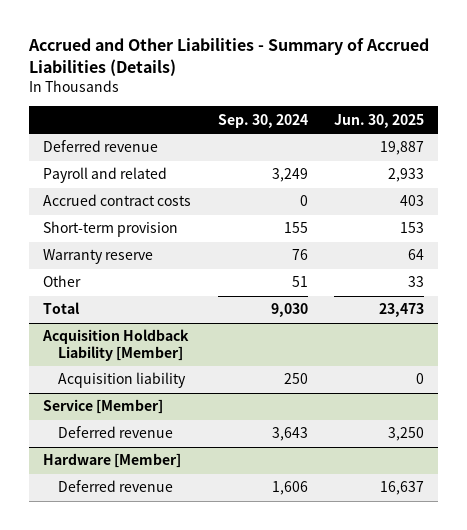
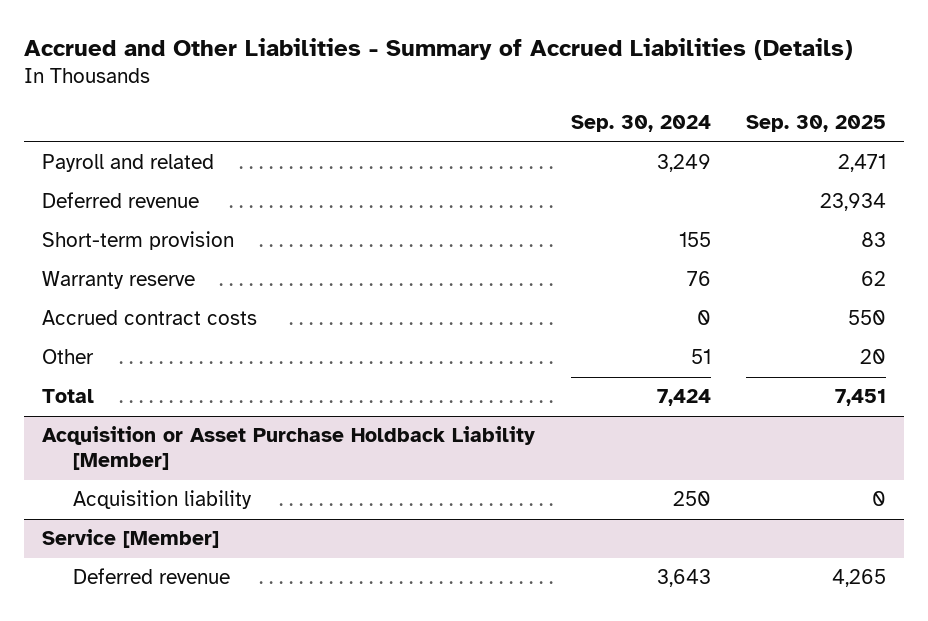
- | Sep. 30, 2024 | Jun. 30, 2025
+ | Sep. 30, 2024 | Sep. 30, 2025
moved down: Deferred revenue | | 23,934
moved down: Accrued contract costs | 0 | 550
- Total | 9,030 | 23,473
- Acquisition Holdback Liability [Member]
+ Total | 7,424 | 7,451
+ Acquisition or Asset Purchase Holdback Liability [Member]
- Hardware [Member]
- Deferred revenue | 1,606 | 16,637

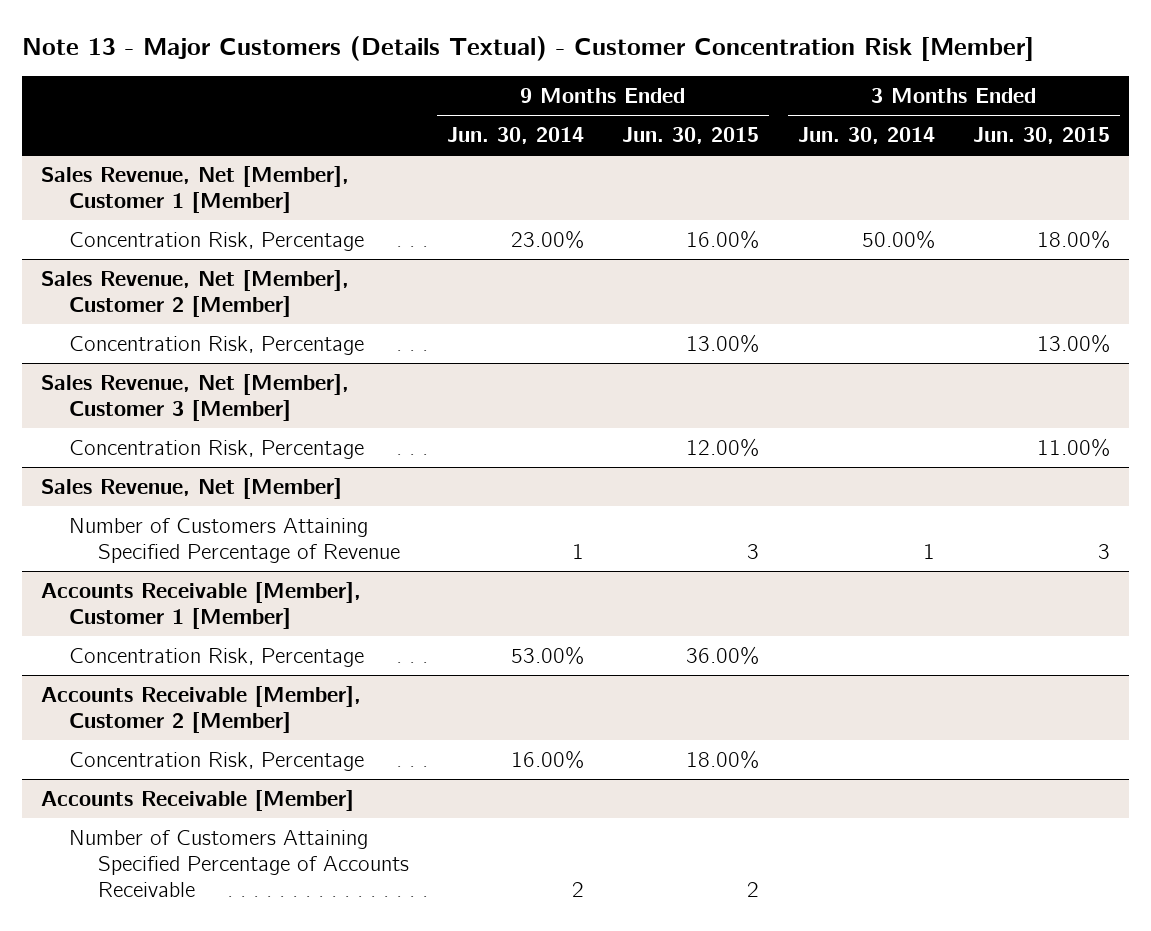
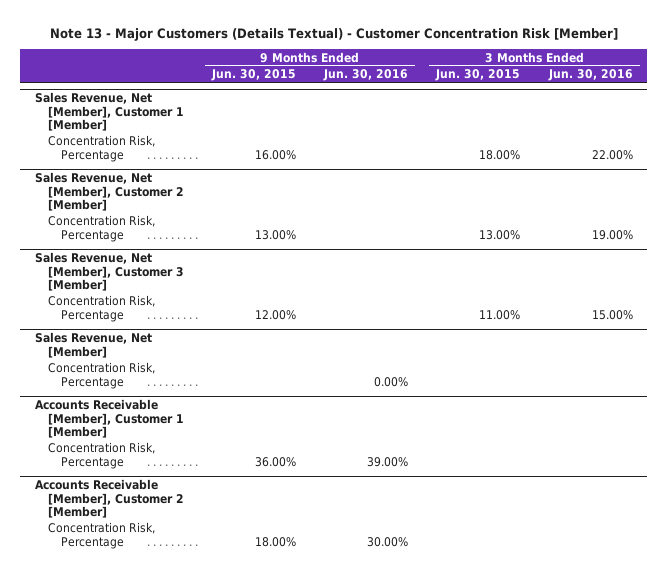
- | 9 Months Ended Jun. 30, 2014 | 9 Months Ended Jun. 30, 2015 | 3 Months Ended Jun. 30, 2014 | 3 Months Ended Jun. 30, 2015
+ | 9 Months Ended Jun. 30, 2015 | 9 Months Ended Jun. 30, 2016 | 3 Months Ended Jun. 30, 2015 | 3 Months Ended Jun. 30, 2016
@ Sales Revenue, Net [Member]
- Number of Customers Attaining Specified Percentage of Revenue | 1 | 3 | 1 | 3
+ Concentration Risk, Percentage | | 0.00% | |
- Accounts Receivable [Member]
- Number of Customers Attaining Specified Percentage of Accounts Receivable | 2 | 2 | |

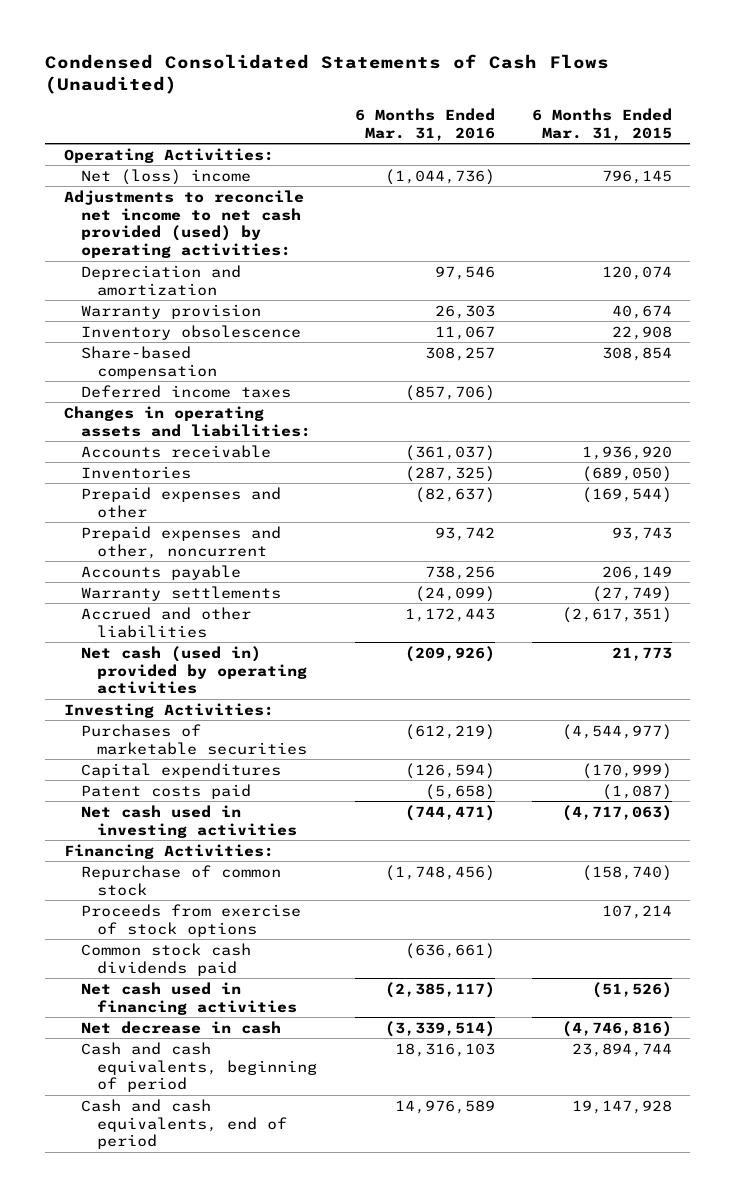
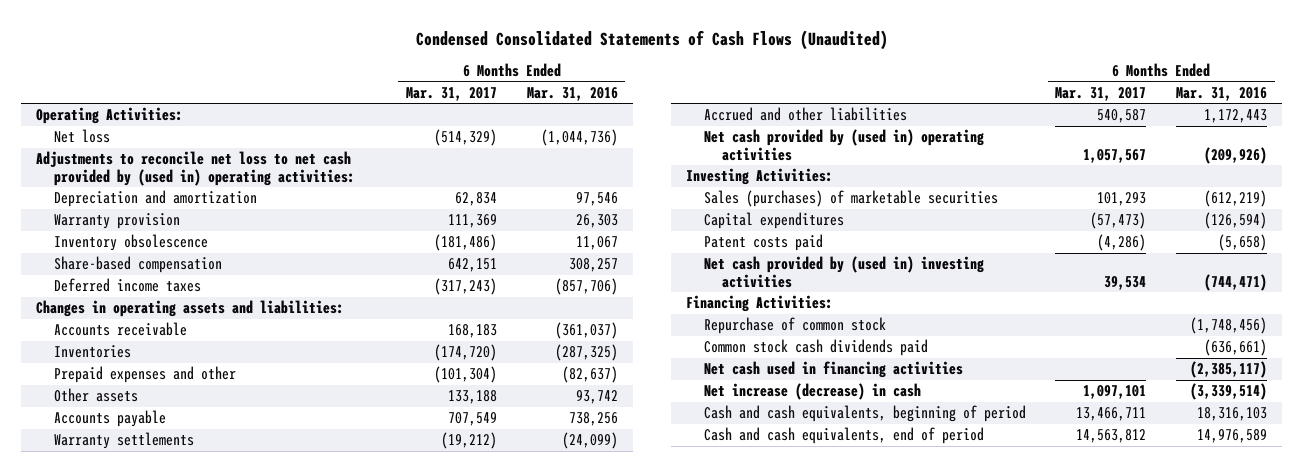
- | 6 Months Ended Mar. 31, 2016 | 6 Months Ended Mar. 31, 2015
+ | 6 Months Ended Mar. 31, 2017 | 6 Months Ended Mar. 31, 2016
- Net (loss) income | (1,044,736) | 796,145
- Adjustments to reconcile net income to net cash provided (used) by operating activities:
+ Net loss | (514,329) | (1,044,736)
+ Adjustments to reconcile net loss to net cash provided by (used in) operating activities:
- Prepaid expenses and other, noncurrent | 93,742 | 93,743
+ Other assets | 133,188 | 93,742
- Net cash (used in) provided by operating activities | (209,926) | 21,773
+ Net cash provided by (used in) operating activities | 1,057,567 | (209,926)
- Purchases of marketable securities | (612,219) | (4,544,977)
+ Sales (purchases) of marketable securities | 101,293 | (612,219)
- Net cash used in investing activities | (744,471) | (4,717,063)
+ Net cash provided by (used in) investing activities | 39,534 | (744,471)
- Proceeds from exercise of stock options | | 107,214
- Net decrease in cash | (3,339,514) | (4,746,816)
+ Net increase (decrease) in cash | 1,097,101 | (3,339,514)

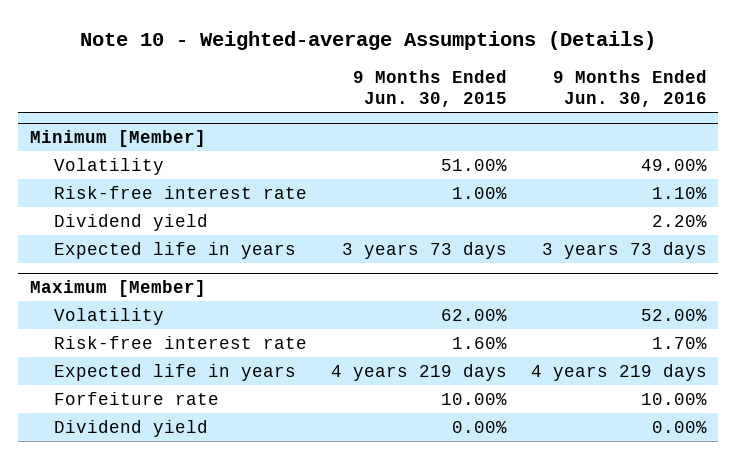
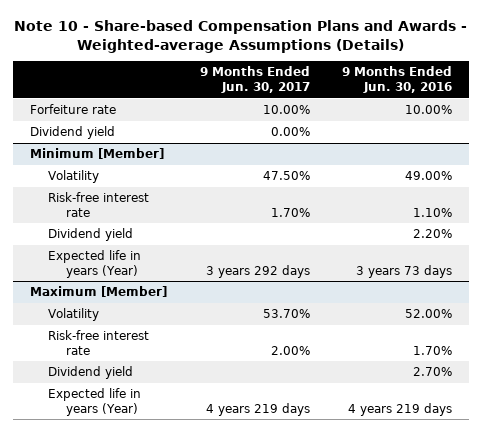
- Note 10 - Weighted-average Assumptions (Details)
+ Note 10 - Share-based Compensation Plans and Awards - Weighted-average Assumptions (Details)
- | 9 Months Ended Jun. 30, 2015 | 9 Months Ended Jun. 30, 2016
+ | 9 Months Ended Jun. 30, 2017 | 9 Months Ended Jun. 30, 2016
+ Forfeiture rate | 10.00% | 10.00%
+ Dividend yield | 0.00% |
@ Minimum [Member]
- Expected life in years | 3 years 73 days | 3 years 73 days
+ Expected life in years (Year) | 3 years 292 days | 3 years 73 days
@ Maximum [Member]
- Expected life in years | 4 years 219 days | 4 years 219 days
- Forfeiture rate | 10.00% | 10.00%
- Dividend yield | 0.00% | 0.00%
+ Dividend yield | | 2.70%
+ Expected life in years (Year) | 4 years 219 days | 4 years 219 days

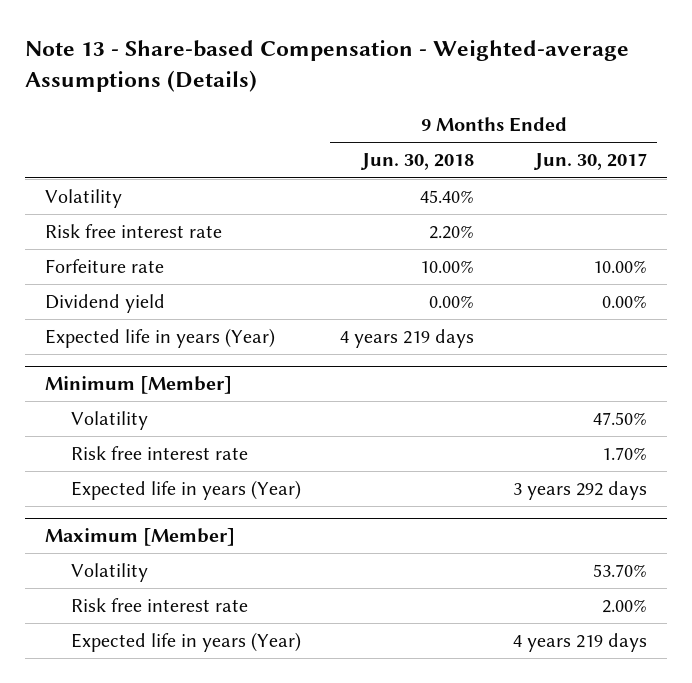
- Note 10 - Share-based Compensation Plans and Awards - Weighted-average Assumptions (Details)
+ Note 13 - Share-based Compensation - Weighted-average Assumptions (Details)
- | 9 Months Ended Jun. 30, 2017 | 9 Months Ended Jun. 30, 2016
+ | 9 Months Ended Jun. 30, 2018 | 9 Months Ended Jun. 30, 2017
+ Volatility | 45.40% |
+ Risk free interest rate | 2.20% |
+ Expected life in years (Year) | 4 years 219 days |
@ Minimum [Member]
- Risk-free interest rate | 1.70% | 1.10%
- Dividend yield | | 2.20%
+ Risk free interest rate | | 1.70%
@ Maximum [Member]
- Risk-free interest rate | 2.00% | 1.70%
- Dividend yield | | 2.70%
+ Risk free interest rate | | 2.00%

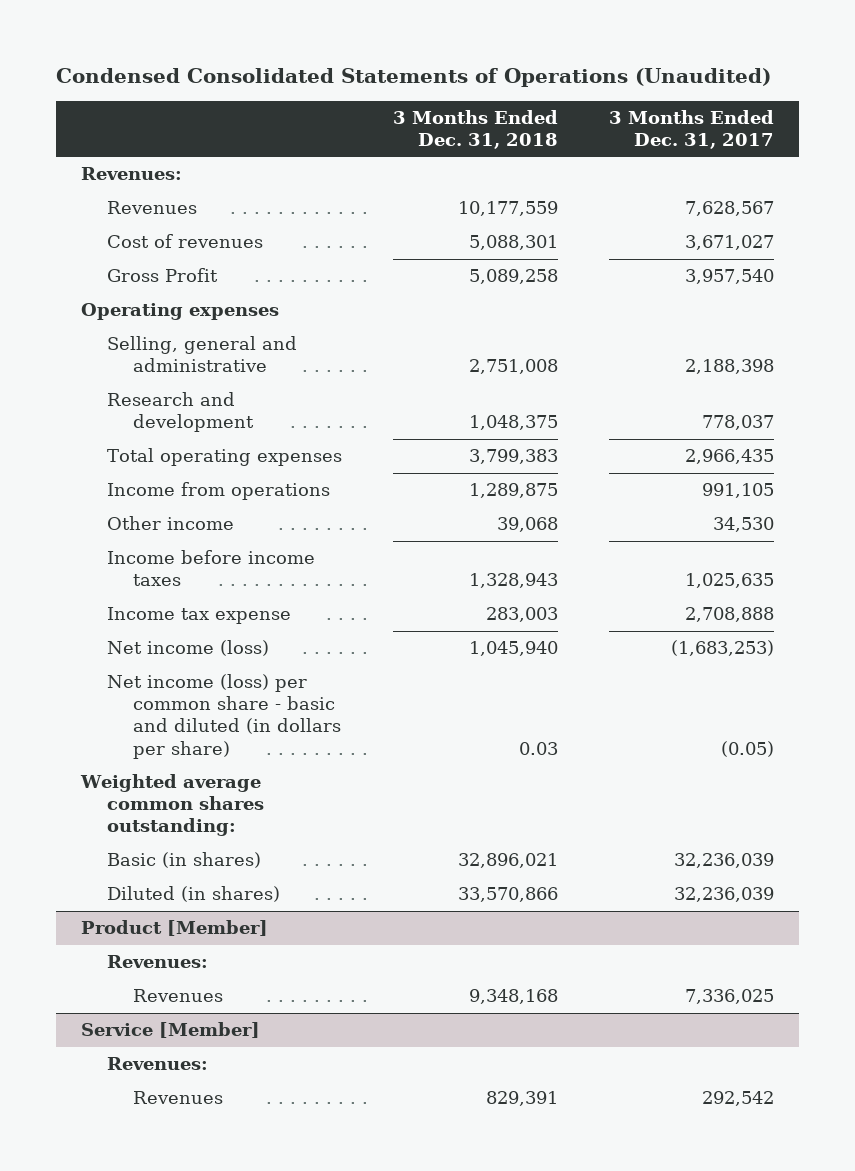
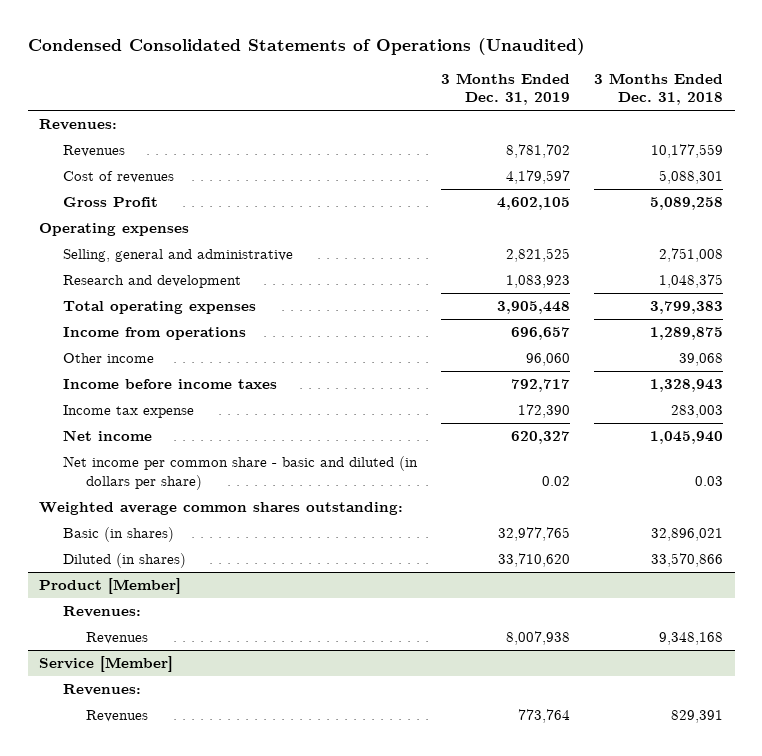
- | 3 Months Ended Dec. 31, 2018 | 3 Months Ended Dec. 31, 2017
+ | 3 Months Ended Dec. 31, 2019 | 3 Months Ended Dec. 31, 2018
- Net income (loss) | 1,045,940 | (1,683,253)
- Net income (loss) per common share - basic and diluted (in dollars per share) | 0.03 | (0.05)
+ Net income | 620,327 | 1,045,940
+ Net income per common share - basic and diluted (in dollars per share) | 0.02 | 0.03

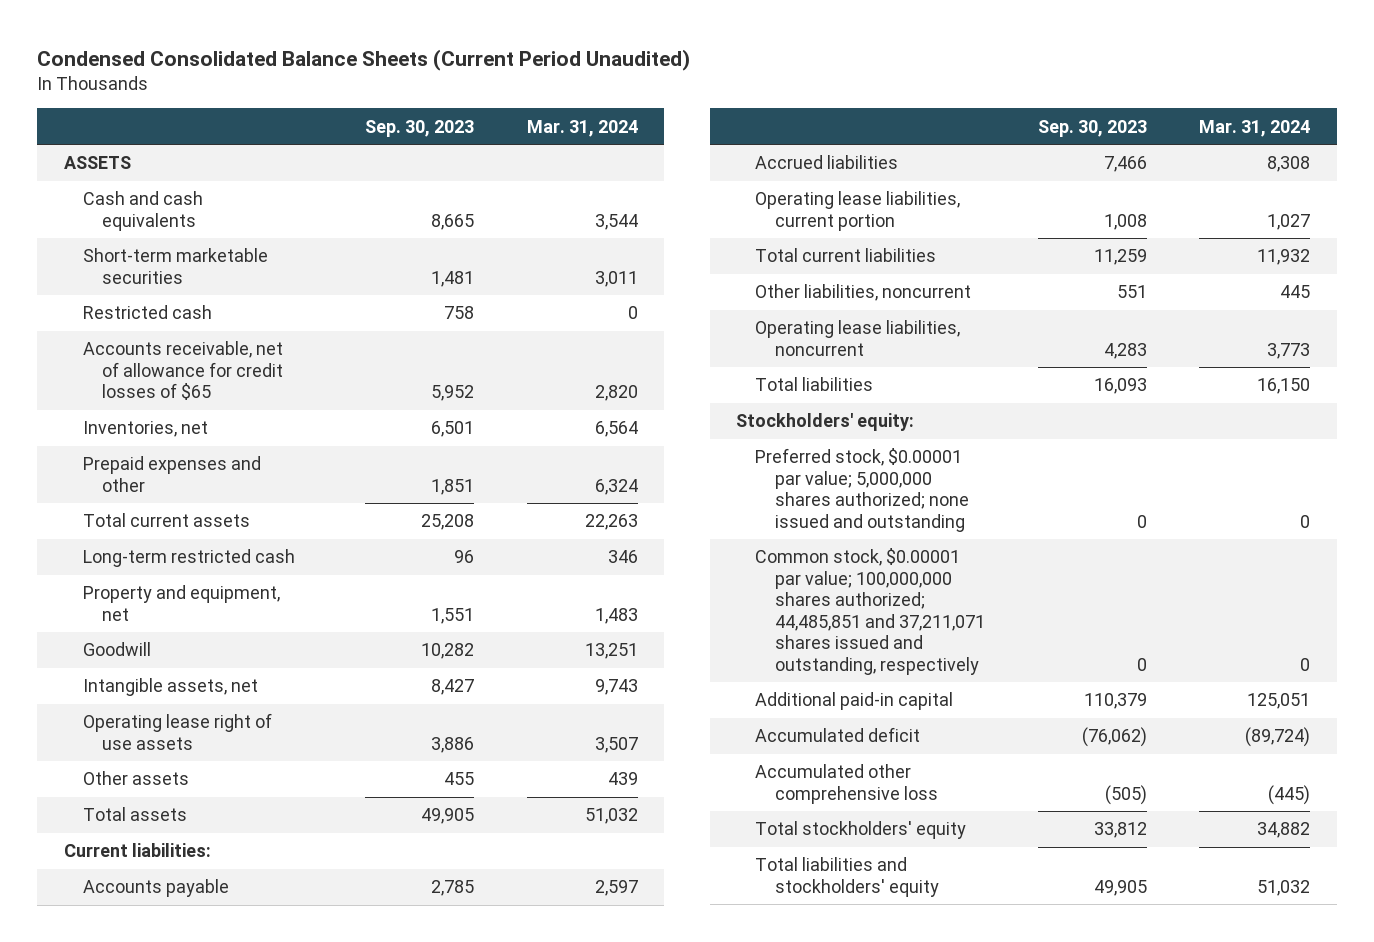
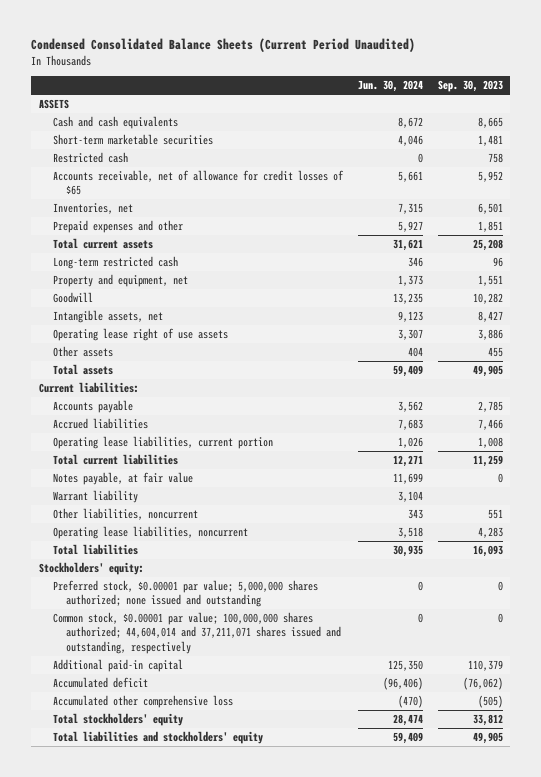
- | Sep. 30, 2023 | Mar. 31, 2024
+ | Jun. 30, 2024 | Sep. 30, 2023
+ Notes payable, at fair value | 11,699 | 0
+ Warrant liability | 3,104 |
- Common stock, $0.00001 par value; 100,000,000 shares authorized; 44,485,851 and 37,211,071 shares issued and outstanding, respectively | 0 | 0
+ Common stock, $0.00001 par value; 100,000,000 shares authorized; 44,604,014 and 37,211,071 shares issued and outstanding, respectively | 0 | 0

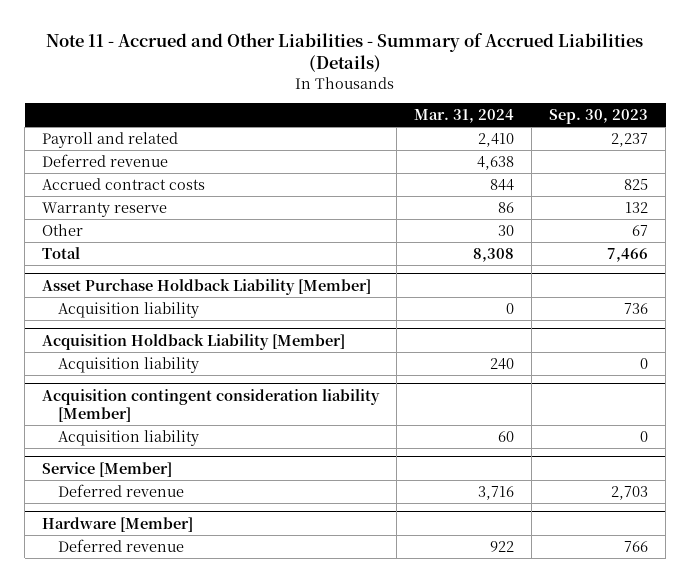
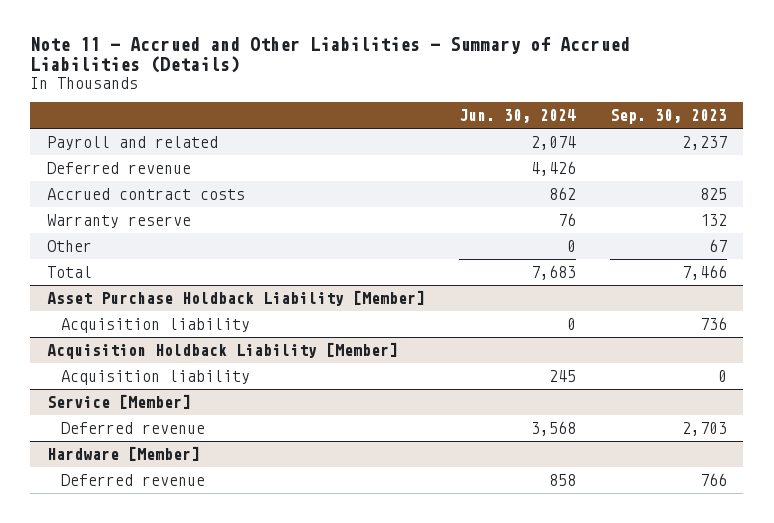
- | Mar. 31, 2024 | Sep. 30, 2023
+ | Jun. 30, 2024 | Sep. 30, 2023
- Acquisition contingent consideration liability [Member]
- Acquisition liability | 60 | 0

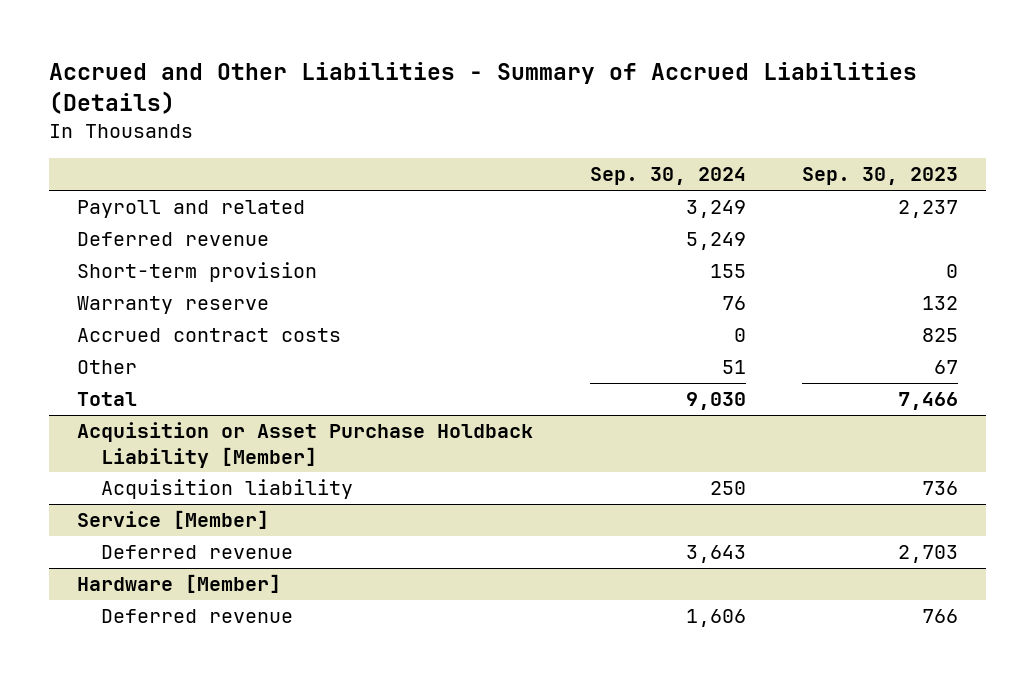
- Note 11 - Accrued and Other Liabilities - Summary of Accrued Liabilities (Details)
+ Accrued and Other Liabilities - Summary of Accrued Liabilities (Details)
- | Jun. 30, 2024 | Sep. 30, 2023
+ | Sep. 30, 2024 | Sep. 30, 2023
+ Short-term provision | 155 | 0
moved down: Accrued contract costs | 0 | 825
- Asset Purchase Holdback Liability [Member]
+ Acquisition or Asset Purchase Holdback Liability [Member]
- Acquisition Holdback Liability [Member]
- Acquisition liability | 245 | 0

